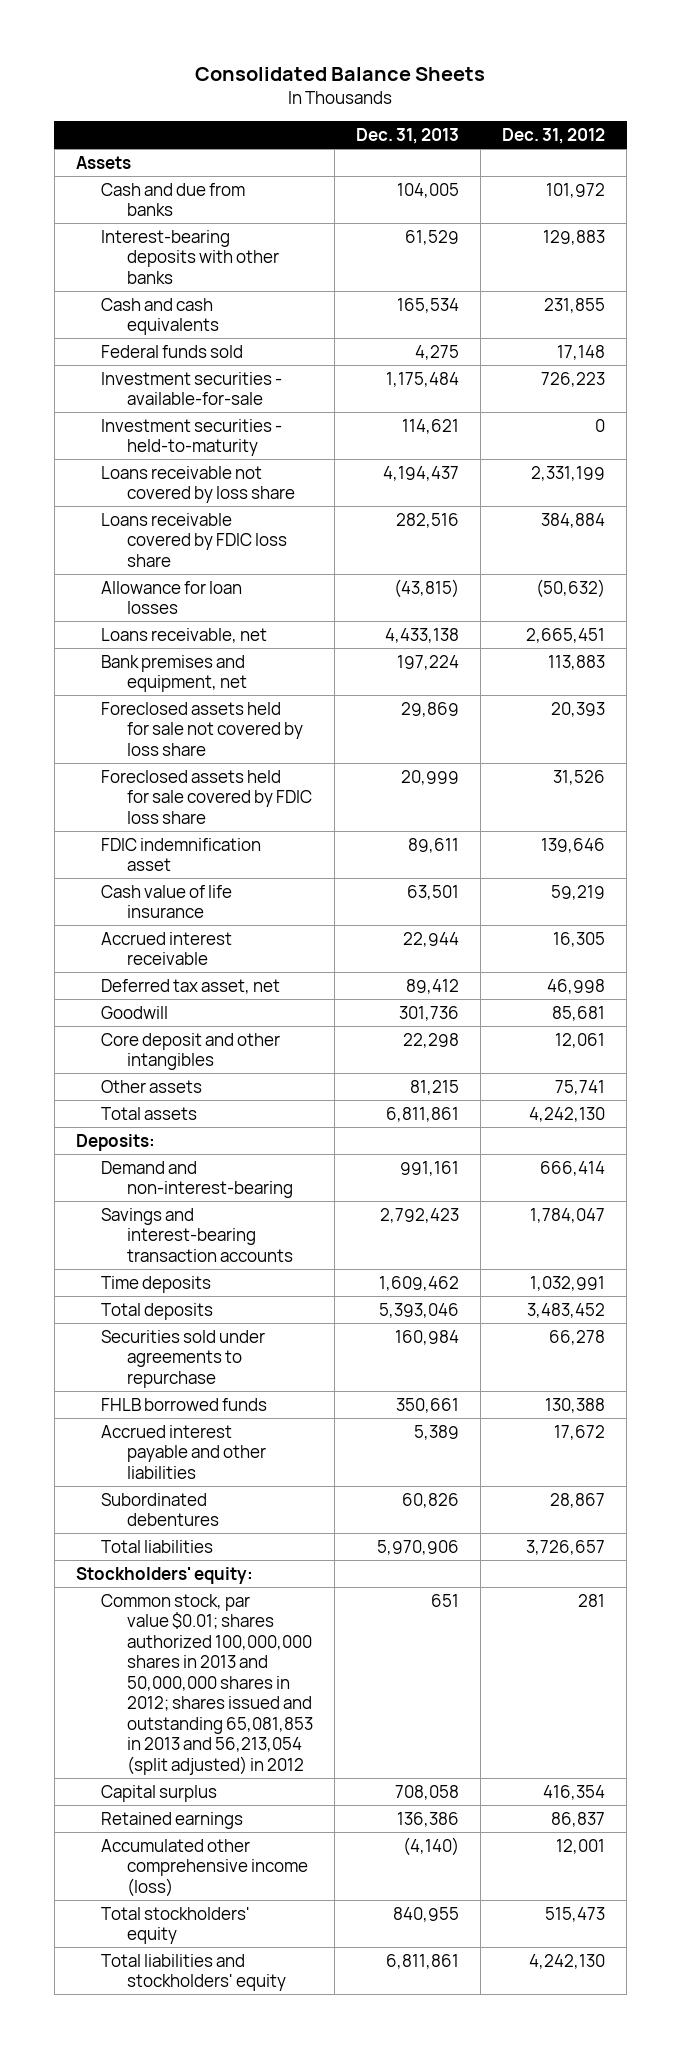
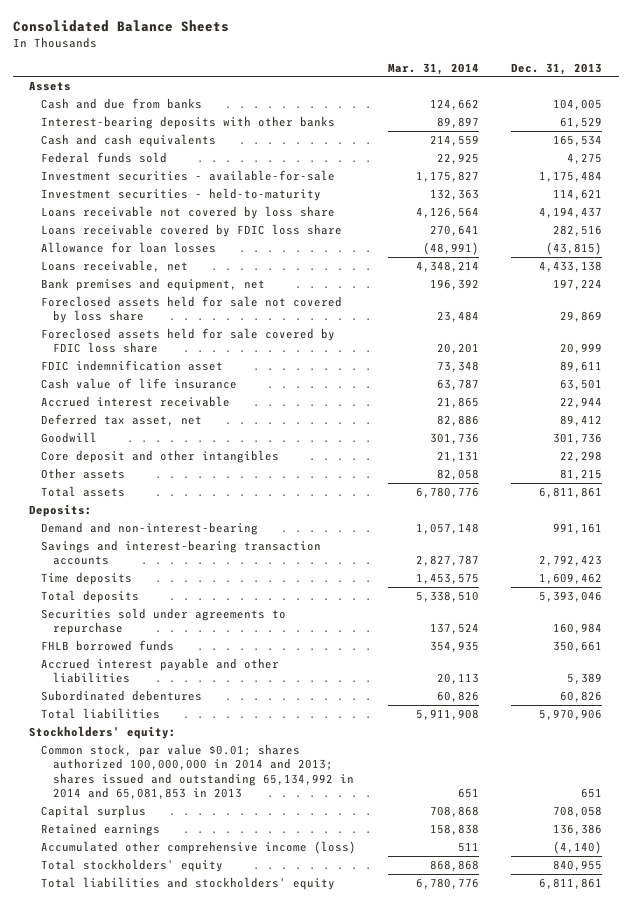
- | Dec. 31, 2013 | Dec. 31, 2012
+ | Mar. 31, 2014 | Dec. 31, 2013
- Common stock, par value $0.01; shares authorized 100,000,000 shares in 2013 and 50,000,000 shares in 2012; shares issued and outstanding 65,081,853 in 2013 and 56,213,054 (split adjusted) in 2012 | 651 | 281
+ Common stock, par value $0.01; shares authorized 100,000,000 in 2014 and 2013; shares issued and outstanding 65,134,992 in 2014 and 65,081,853 in 2013 | 651 | 651

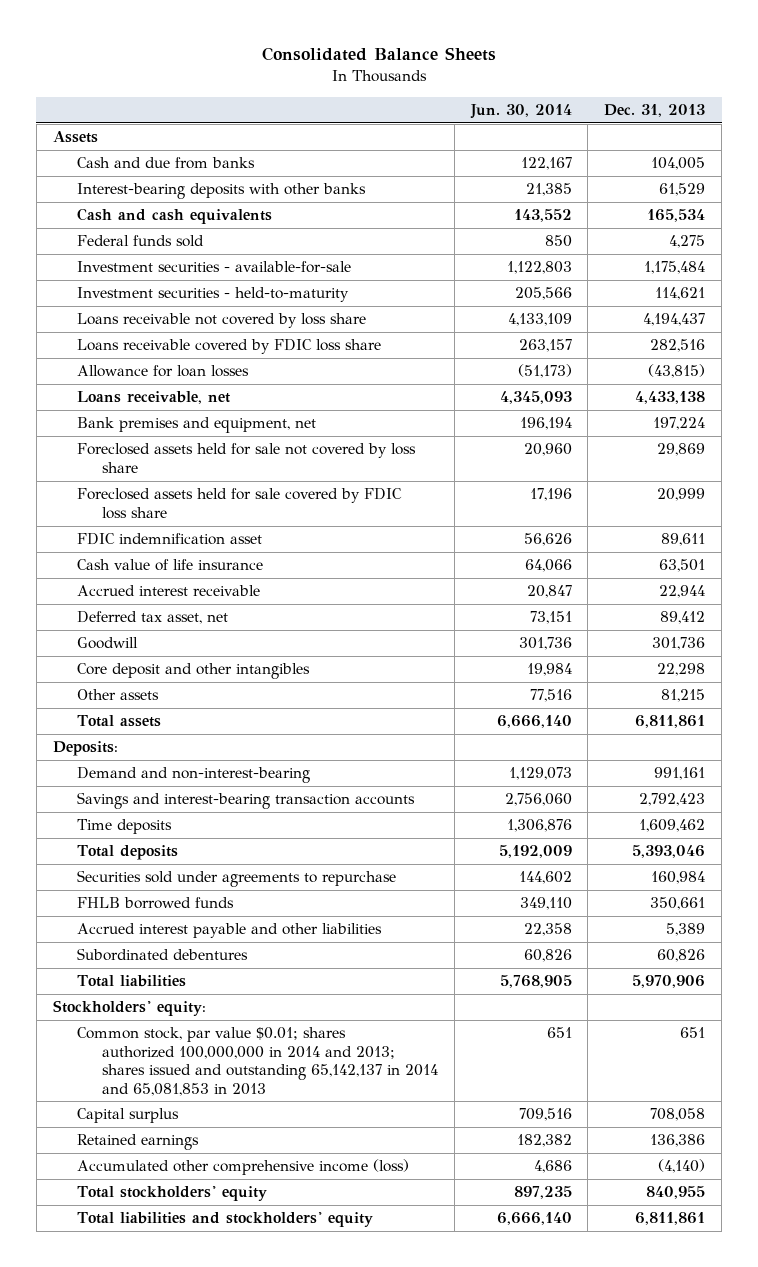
- | Mar. 31, 2014 | Dec. 31, 2013
+ | Jun. 30, 2014 | Dec. 31, 2013
- Common stock, par value $0.01; shares authorized 100,000,000 in 2014 and 2013; shares issued and outstanding 65,134,992 in 2014 and 65,081,853 in 2013 | 651 | 651
+ Common stock, par value $0.01; shares authorized 100,000,000 in 2014 and 2013; shares issued and outstanding 65,142,137 in 2014 and 65,081,853 in 2013 | 651 | 651

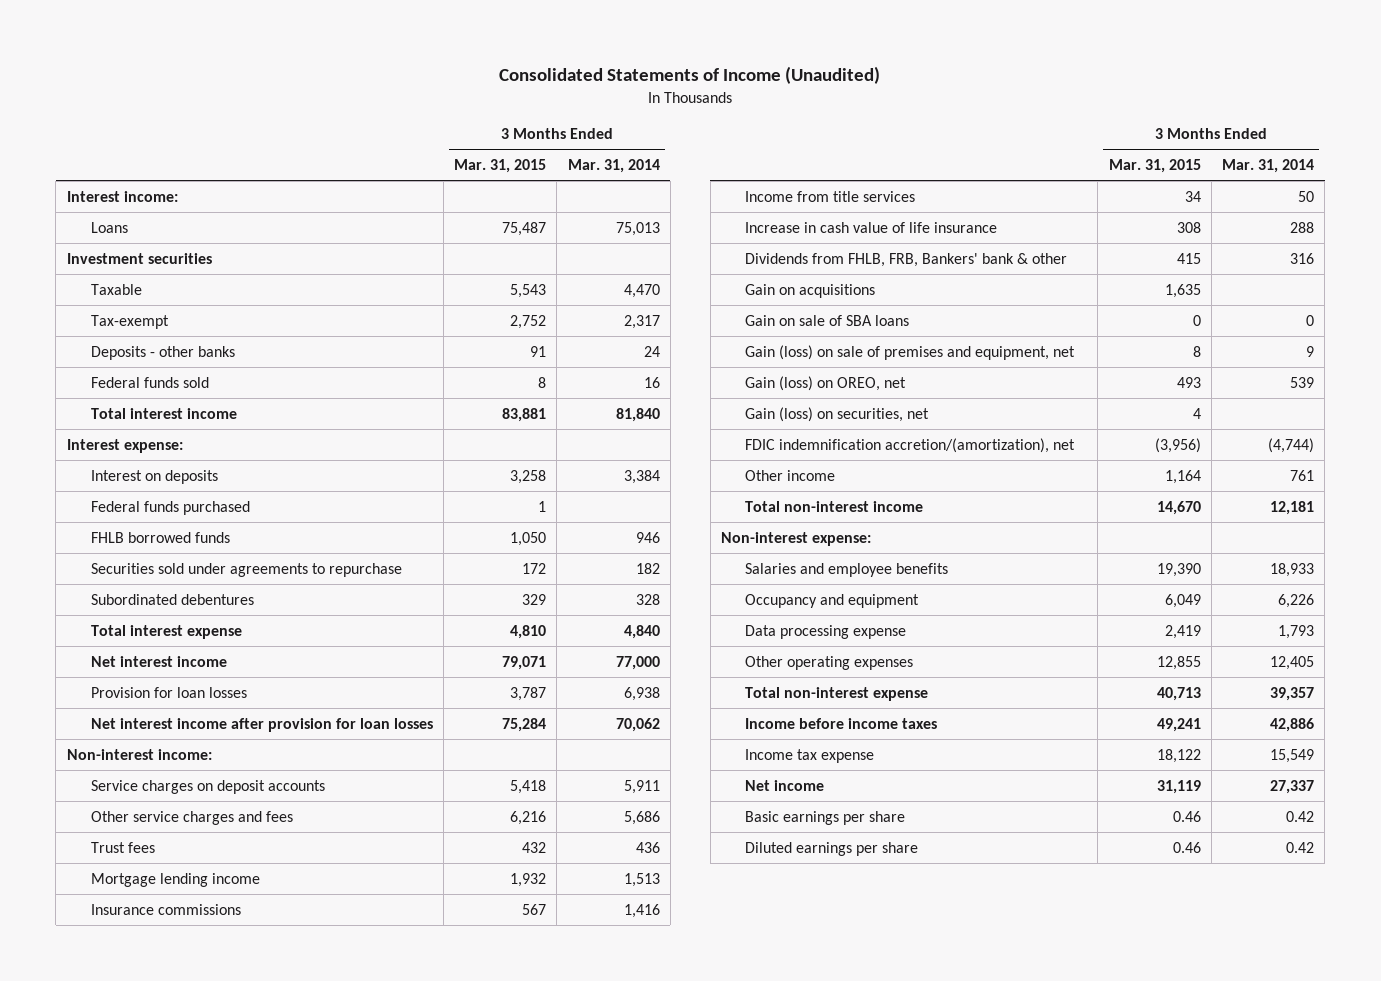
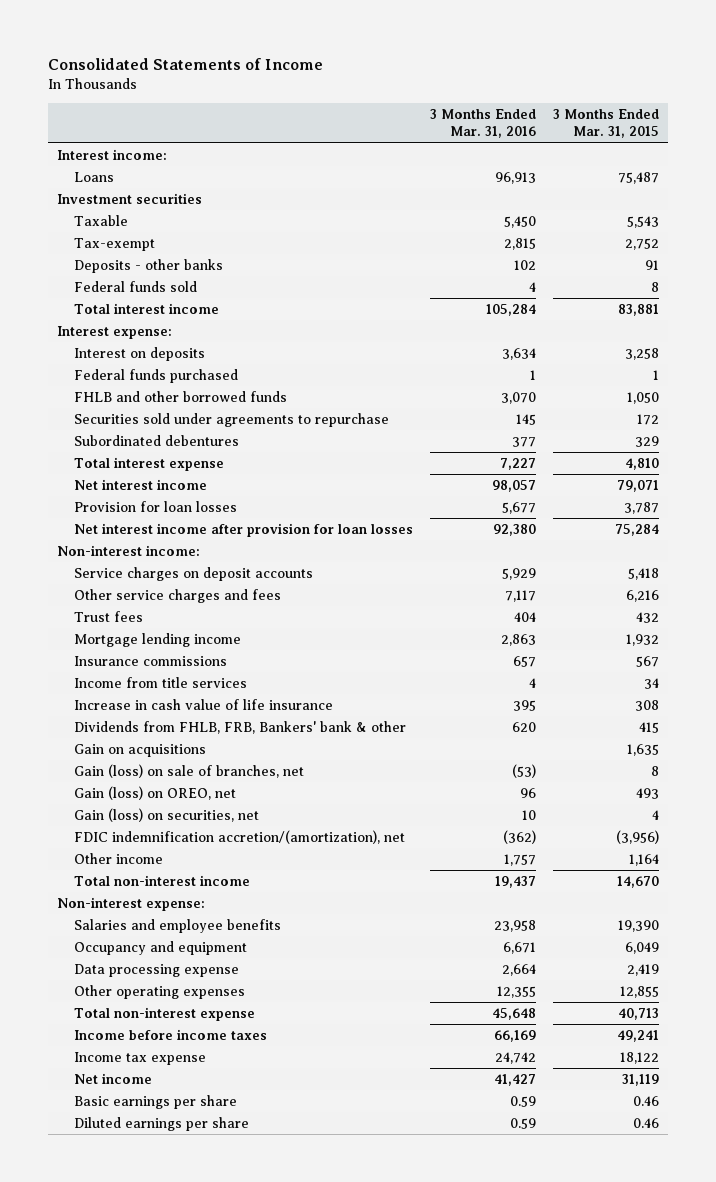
- Consolidated Statements of Income (Unaudited)
+ Consolidated Statements of Income
- | 3 Months Ended Mar. 31, 2015 | 3 Months Ended Mar. 31, 2014
+ | 3 Months Ended Mar. 31, 2016 | 3 Months Ended Mar. 31, 2015
- FHLB borrowed funds | 1,050 | 946
+ FHLB and other borrowed funds | 3,070 | 1,050
- Gain on sale of SBA loans | 0 | 0
- Gain (loss) on sale of premises and equipment, net | 8 | 9
+ Gain (loss) on sale of branches, net | (53) | 8

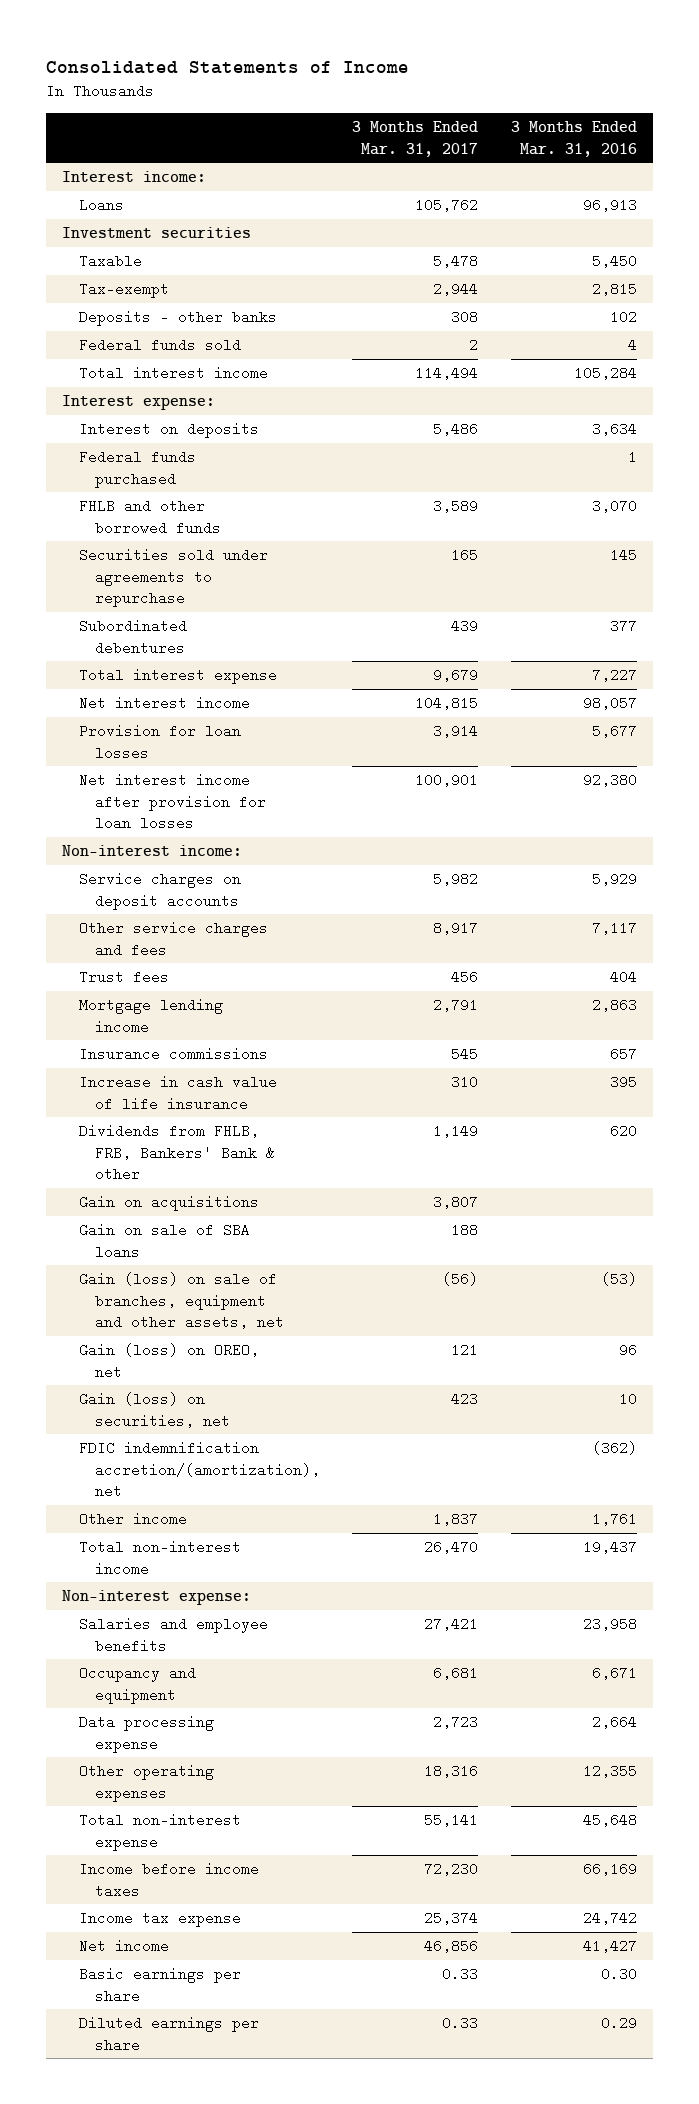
- | 3 Months Ended Mar. 31, 2016 | 3 Months Ended Mar. 31, 2015
+ | 3 Months Ended Mar. 31, 2017 | 3 Months Ended Mar. 31, 2016
- Income from title services | 4 | 34
- Dividends from FHLB, FRB, Bankers' bank & other | 620 | 415
+ Dividends from FHLB, FRB, Bankers' Bank & other | 1,149 | 620
- Gain (loss) on sale of branches, net | (53) | 8
+ Gain on sale of SBA loans | 188 |
+ Gain (loss) on sale of branches, equipment and other assets, net | (56) | (53)
- Other income | 1,757 | 1,164
+ Other income | 1,837 | 1,761
- Basic earnings per share | 0.59 | 0.46
- Diluted earnings per share | 0.59 | 0.46
+ Basic earnings per share | 0.33 | 0.30
+ Diluted earnings per share | 0.33 | 0.29

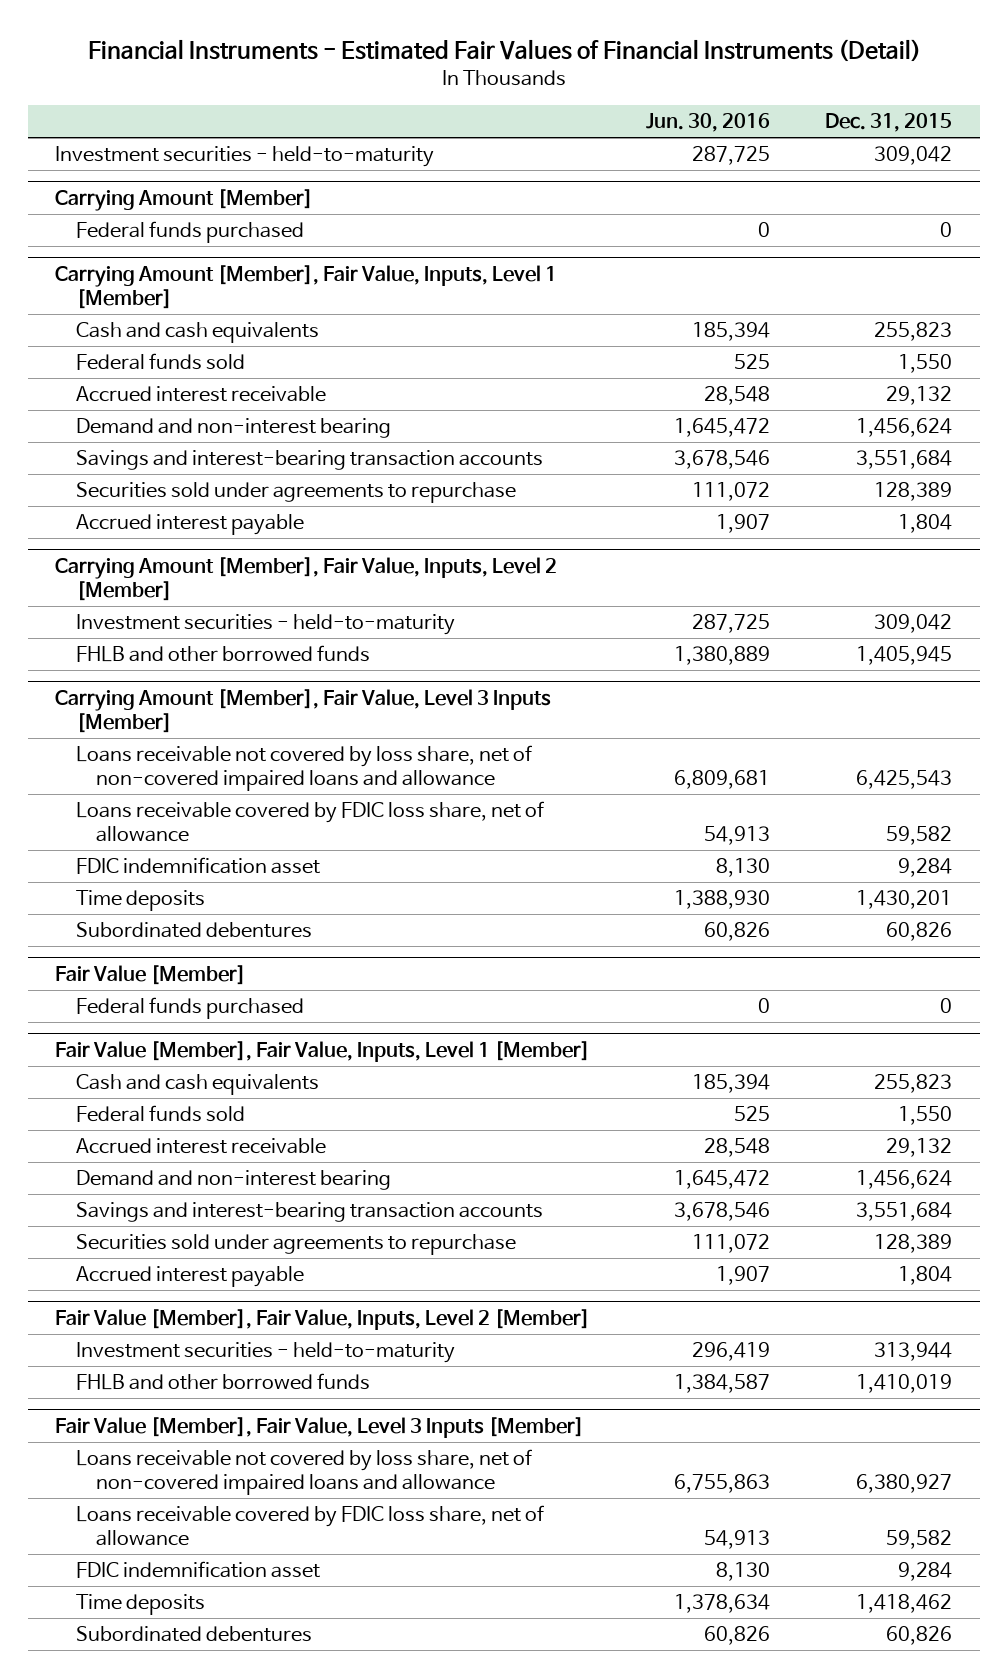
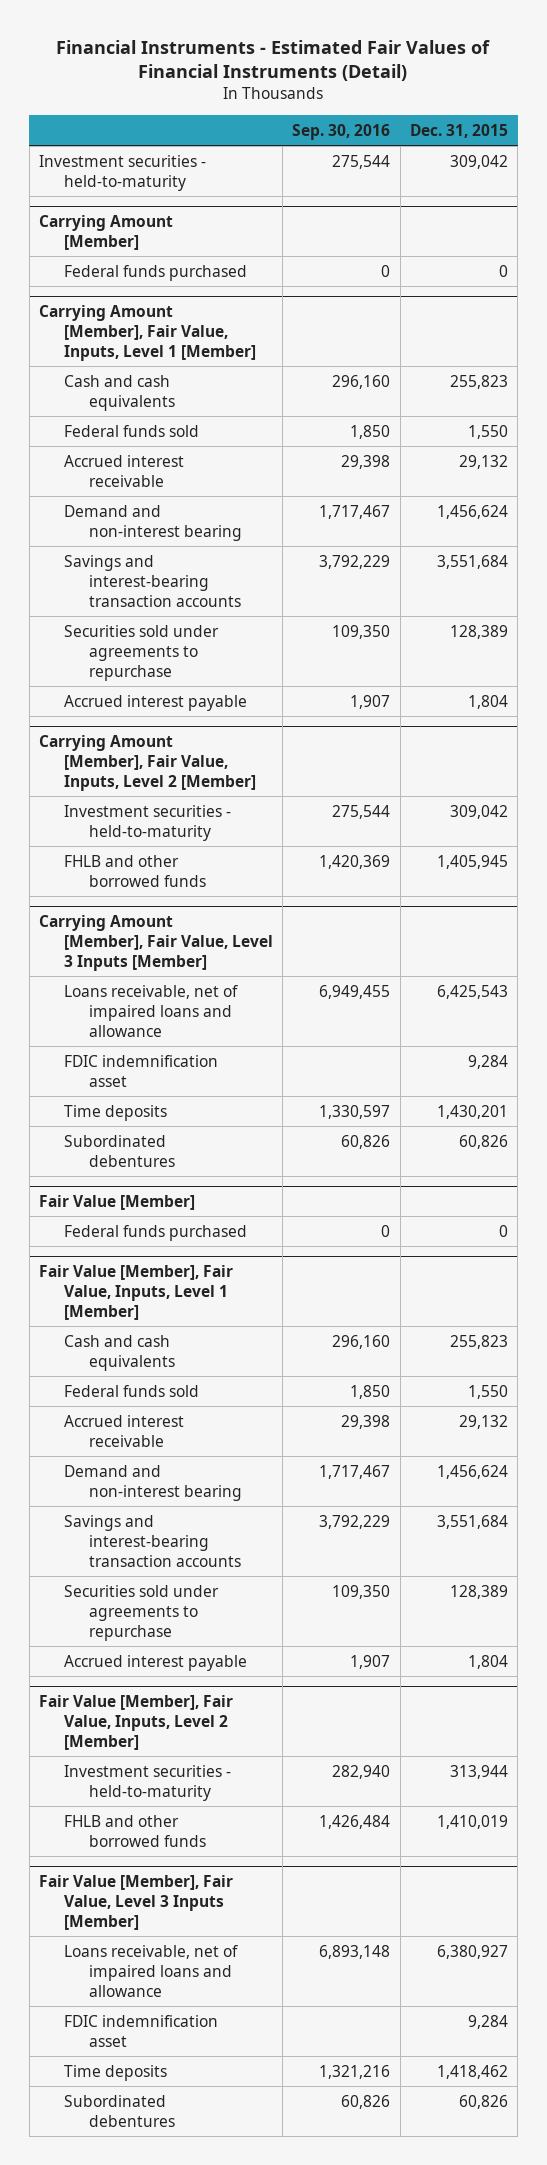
- | Jun. 30, 2016 | Dec. 31, 2015
+ | Sep. 30, 2016 | Dec. 31, 2015
@ Carrying Amount [Member], Fair Value, Level 3 Inputs [Member]
- Loans receivable not covered by loss share, net of non-covered impaired loans and allowance | 6,809,681 | 6,425,543
- Loans receivable covered by FDIC loss share, net of allowance | 54,913 | 59,582
+ Loans receivable, net of impaired loans and allowance | 6,949,455 | 6,425,543
@ Fair Value [Member], Fair Value, Level 3 Inputs [Member]
- Loans receivable not covered by loss share, net of non-covered impaired loans and allowance | 6,755,863 | 6,380,927
- Loans receivable covered by FDIC loss share, net of allowance | 54,913 | 59,582
+ Loans receivable, net of impaired loans and allowance | 6,893,148 | 6,380,927

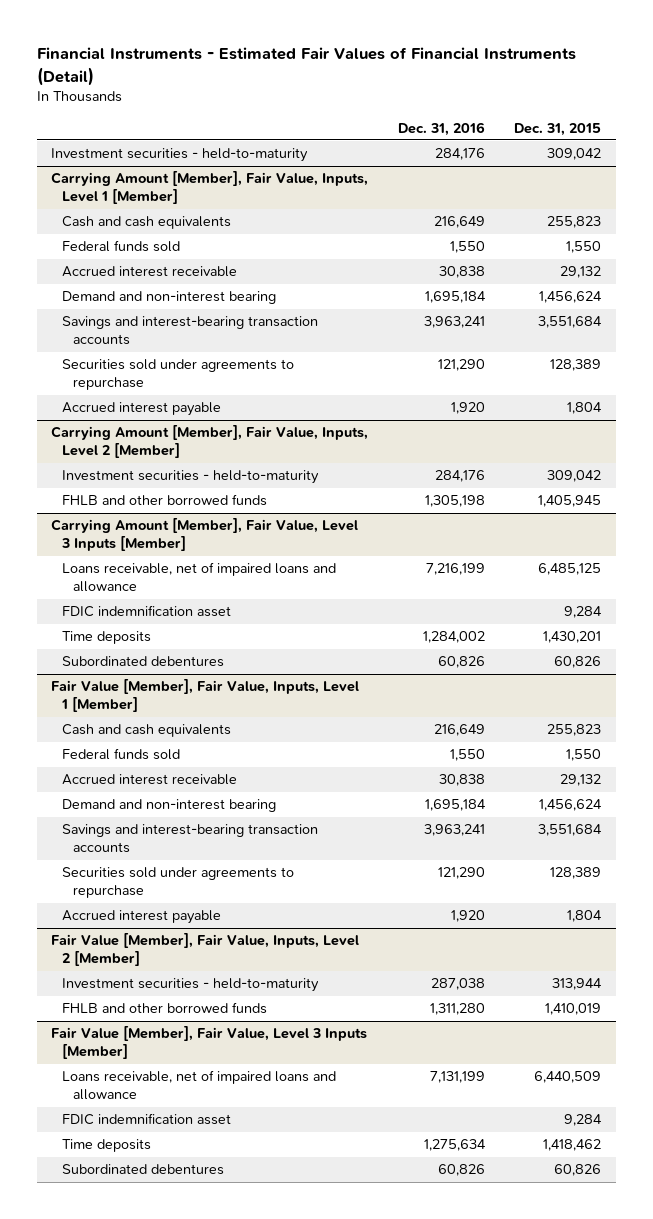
- | Sep. 30, 2016 | Dec. 31, 2015
+ | Dec. 31, 2016 | Dec. 31, 2015
- Carrying Amount [Member]
- Federal funds purchased | 0 | 0
@ Carrying Amount [Member], Fair Value, Level 3 Inputs [Member]
- Loans receivable, net of impaired loans and allowance | 6,949,455 | 6,425,543
+ Loans receivable, net of impaired loans and allowance | 7,216,199 | 6,485,125
- Fair Value [Member]
- Federal funds purchased | 0 | 0
@ Fair Value [Member], Fair Value, Level 3 Inputs [Member]
- Loans receivable, net of impaired loans and allowance | 6,893,148 | 6,380,927
+ Loans receivable, net of impaired loans and allowance | 7,131,199 | 6,440,509

